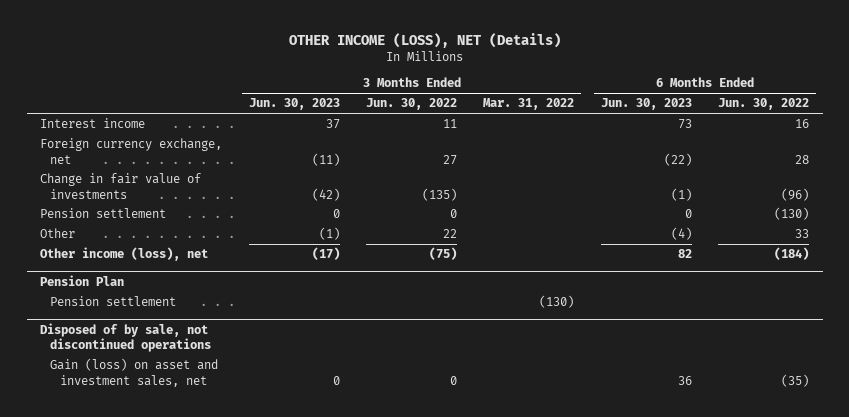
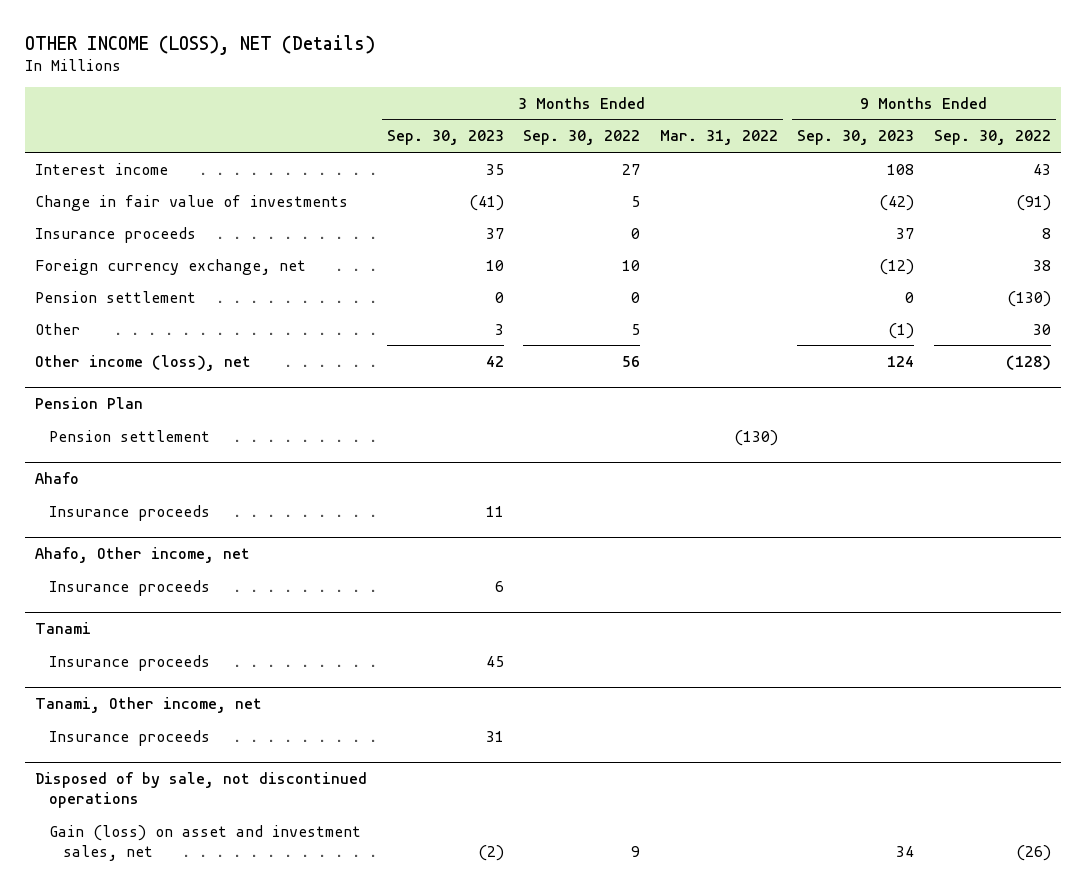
- | 3 Months Ended Jun. 30, 2023 | 3 Months Ended Jun. 30, 2022 | 3 Months Ended Mar. 31, 2022 | 6 Months Ended Jun. 30, 2023 | 6 Months Ended Jun. 30, 2022
+ | 3 Months Ended Sep. 30, 2023 | 3 Months Ended Sep. 30, 2022 | 3 Months Ended Mar. 31, 2022 | 9 Months Ended Sep. 30, 2023 | 9 Months Ended Sep. 30, 2022
+ Insurance proceeds | 37 | 0 | | 37 | 8
moved down: Foreign currency exchange, net | 10 | 10 | | (12) | 38
+ Ahafo
+ Insurance proceeds | 11 | | | |
+ Ahafo, Other income, net
+ Insurance proceeds | 6 | | | |
+ Tanami
+ Insurance proceeds | 45 | | | |
+ Tanami, Other income, net
+ Insurance proceeds | 31 | | | |

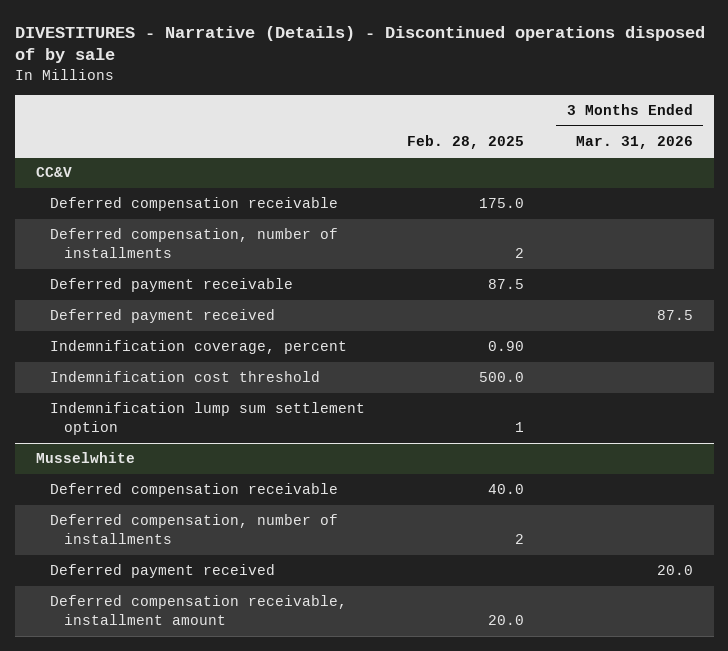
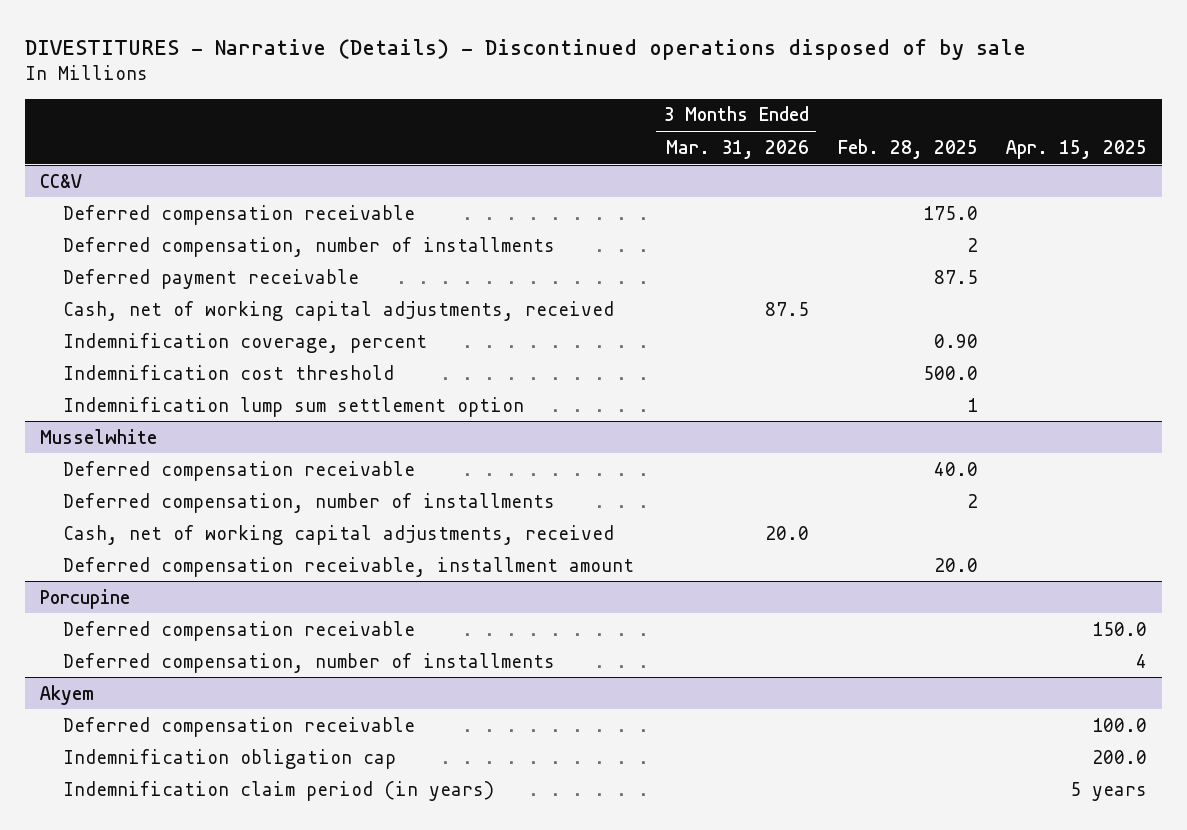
- | Feb. 28, 2025 | 3 Months Ended Mar. 31, 2026
+ | 3 Months Ended Mar. 31, 2026 | Feb. 28, 2025 | Apr. 15, 2025
@ CC&V
- Deferred payment received | | 87.5
+ Cash, net of working capital adjustments, received | 87.5 | |
@ Musselwhite
- Deferred payment received | | 20.0
+ Cash, net of working capital adjustments, received | 20.0 | |
+ Porcupine
+ Deferred compensation receivable | | | 150.0
+ Deferred compensation, number of installments | | | 4
+ Akyem
+ Deferred compensation receivable | | | 100.0
+ Indemnification obligation cap | | | 200.0
+ Indemnification claim period (in years) | | | 5 years

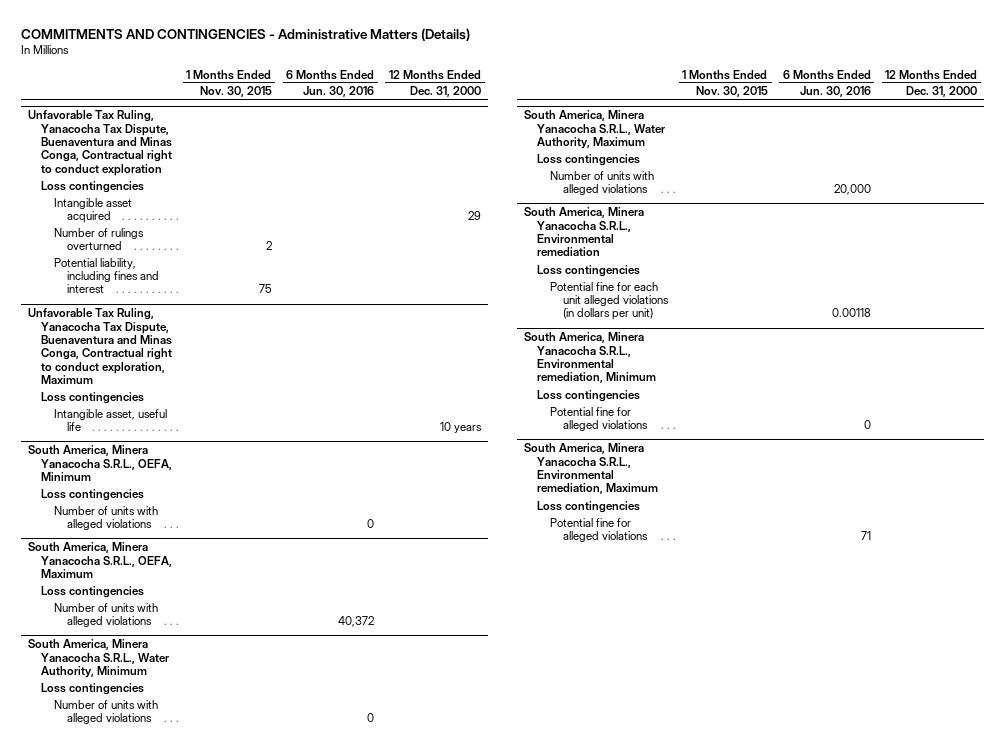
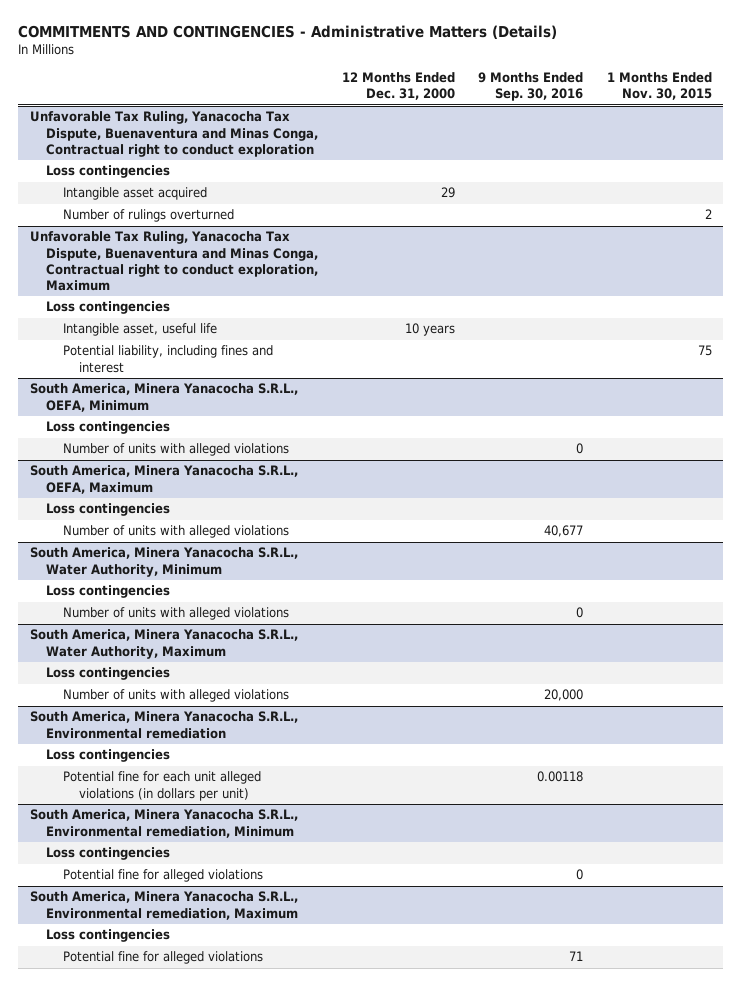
- | 1 Months Ended Nov. 30, 2015 | 6 Months Ended Jun. 30, 2016 | 12 Months Ended Dec. 31, 2000
+ | 12 Months Ended Dec. 31, 2000 | 9 Months Ended Sep. 30, 2016 | 1 Months Ended Nov. 30, 2015
@ Unfavorable Tax Ruling, Yanacocha Tax Dispute, Buenaventura and Minas Conga, Contractual right to conduct exploration
- Potential liability, including fines and interest | 75 | |
@ Unfavorable Tax Ruling, Yanacocha Tax Dispute, Buenaventura and Minas Conga, Contractual right to conduct exploration, Maximum
+ Potential liability, including fines and interest | | | 75

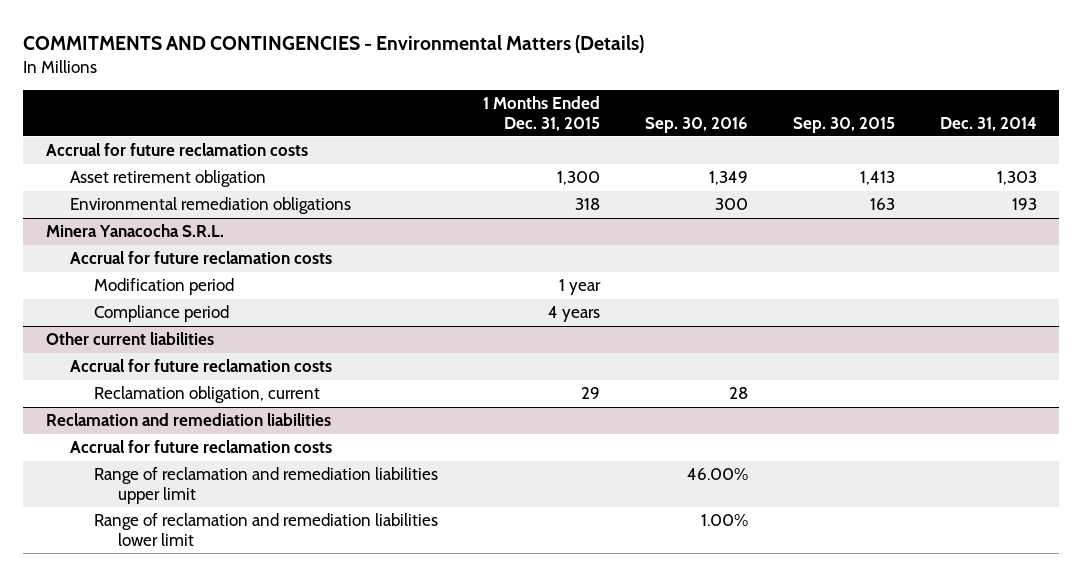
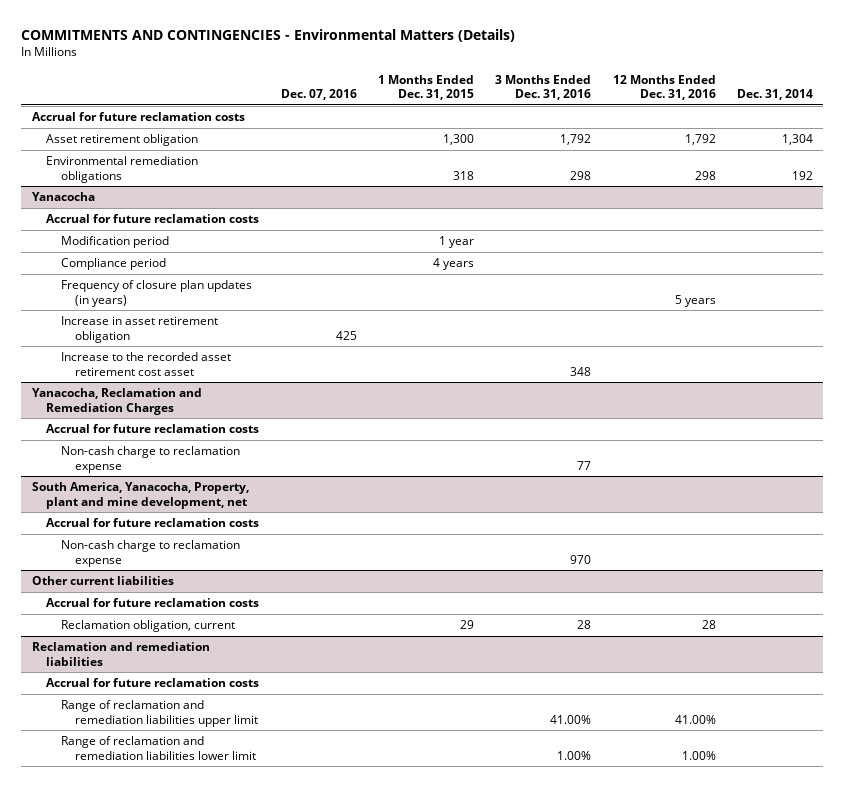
- | 1 Months Ended Dec. 31, 2015 | Sep. 30, 2016 | Sep. 30, 2015 | Dec. 31, 2014
+ | Dec. 07, 2016 | 1 Months Ended Dec. 31, 2015 | 3 Months Ended Dec. 31, 2016 | 12 Months Ended Dec. 31, 2016 | Dec. 31, 2014
- Asset retirement obligation | 1,300 | 1,349 | 1,413 | 1,303
- Environmental remediation obligations | 318 | 300 | 163 | 193
- Minera Yanacocha S.R.L.
+ Asset retirement obligation | | 1,300 | 1,792 | 1,792 | 1,304
+ Environmental remediation obligations | | 318 | 298 | 298 | 192
+ Yanacocha
+ Frequency of closure plan updates (in years) | | | | 5 years |
+ Increase in asset retirement obligation | 425 | | | |
+ Increase to the recorded asset retirement cost asset | | | 348 | |
+ Yanacocha, Reclamation and Remediation Charges
+ Accrual for future reclamation costs
+ Non-cash charge to reclamation expense | | | 77 | |
+ South America, Yanacocha, Property, plant and mine development, net
+ Accrual for future reclamation costs
+ Non-cash charge to reclamation expense | | | 970 | |

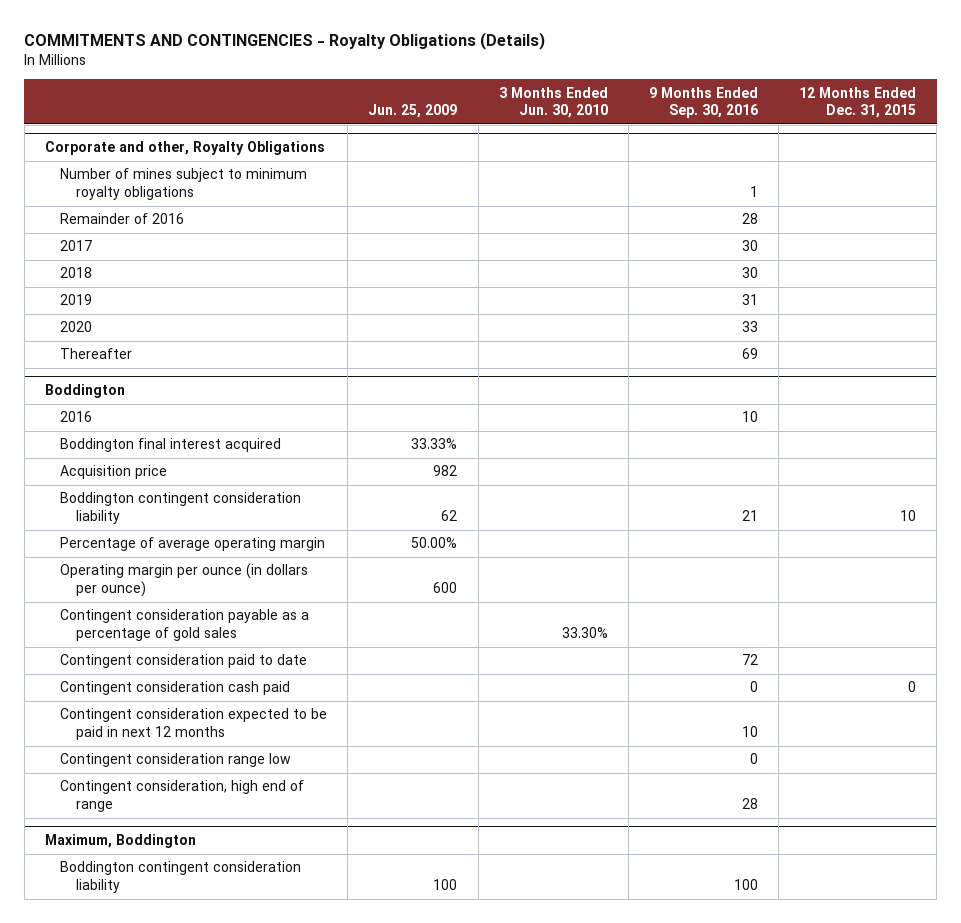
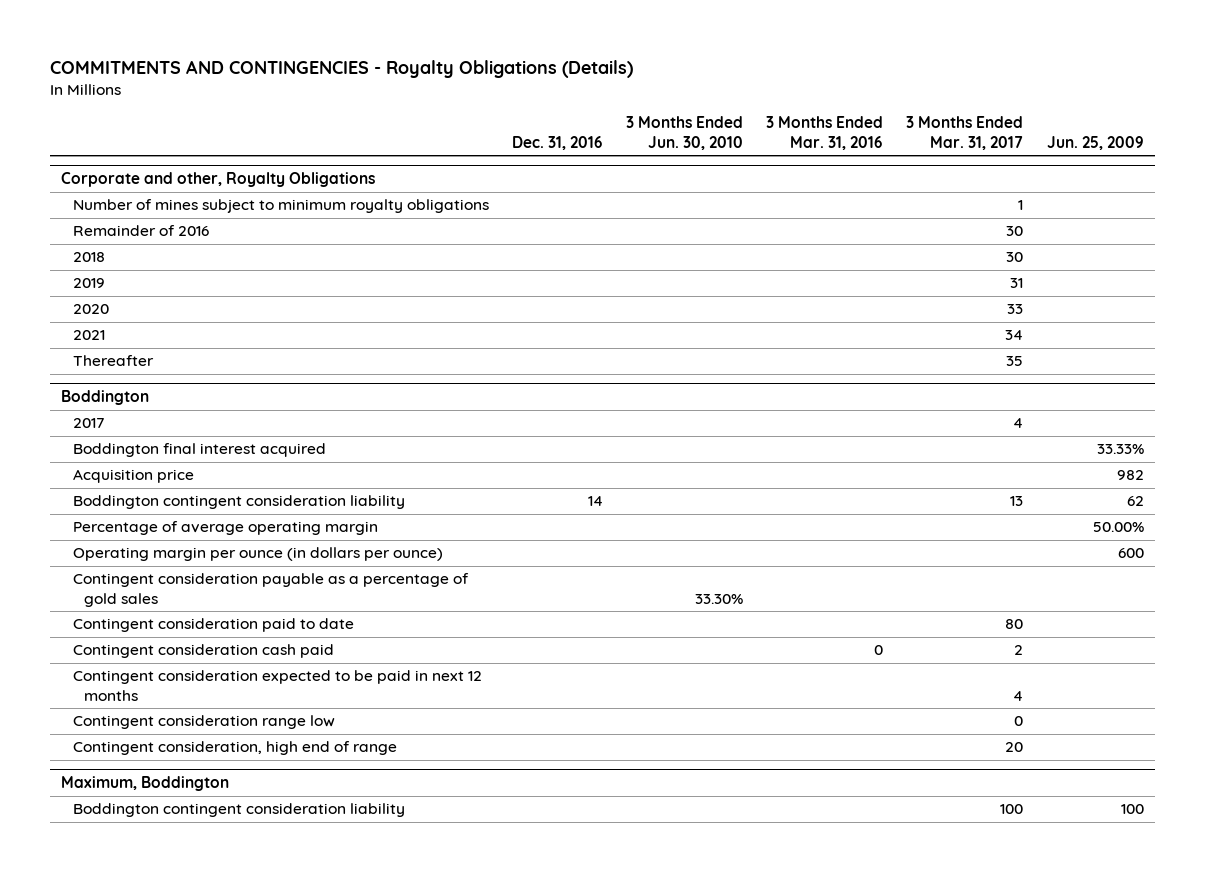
- | Jun. 25, 2009 | 3 Months Ended Jun. 30, 2010 | 9 Months Ended Sep. 30, 2016 | 12 Months Ended Dec. 31, 2015
+ | Dec. 31, 2016 | 3 Months Ended Jun. 30, 2010 | 3 Months Ended Mar. 31, 2016 | 3 Months Ended Mar. 31, 2017 | Jun. 25, 2009
@ Corporate and other, Royalty Obligations
- 2017 | | | 30 |
+ 2021 | | | | 34 |
@ Boddington
- 2016 | | | 10 |
+ 2017 | | | | 4 |

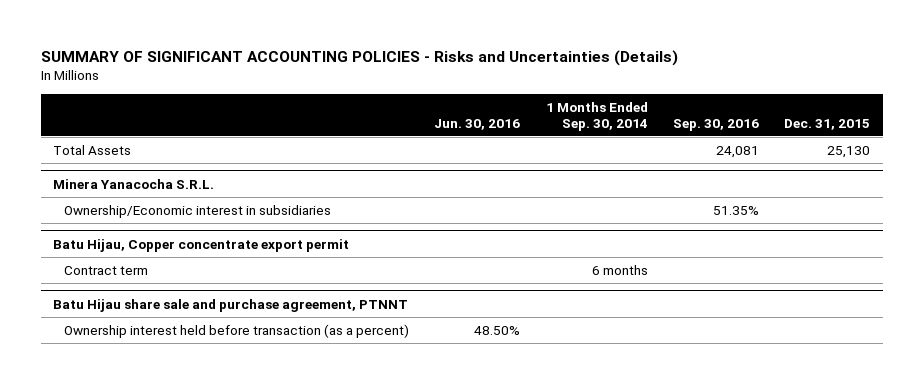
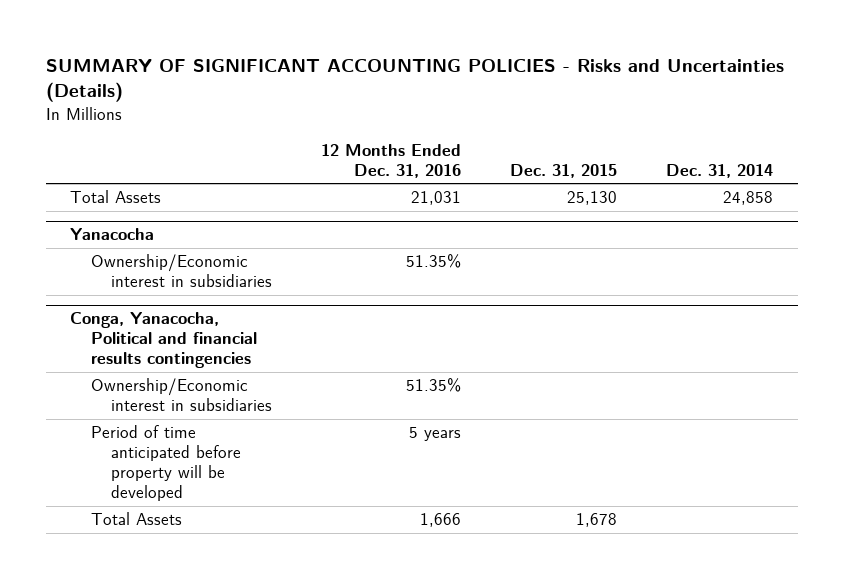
- | Jun. 30, 2016 | 1 Months Ended Sep. 30, 2014 | Sep. 30, 2016 | Dec. 31, 2015
+ | 12 Months Ended Dec. 31, 2016 | Dec. 31, 2015 | Dec. 31, 2014
- Minera Yanacocha S.R.L.
+ Yanacocha
- Batu Hijau, Copper concentrate export permit
- Contract term | | 6 months | |
- Batu Hijau share sale and purchase agreement, PTNNT
- Ownership interest held before transaction (as a percent) | 48.50% | | |
+ Conga, Yanacocha, Political and financial results contingencies
+ Ownership/Economic interest in subsidiaries | 51.35% | |
+ Period of time anticipated before property will be developed | 5 years | |
+ Total Assets | 1,666 | 1,678 |

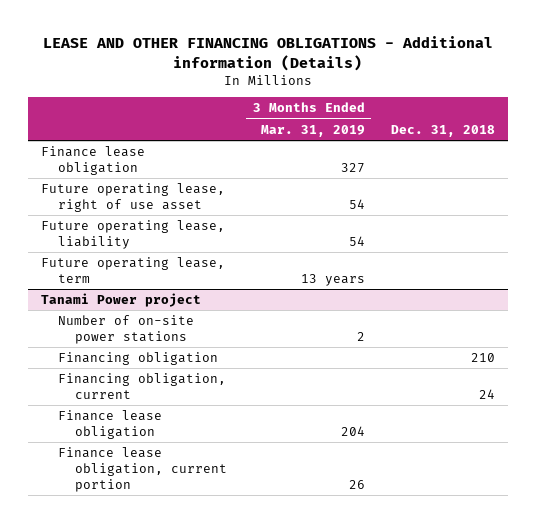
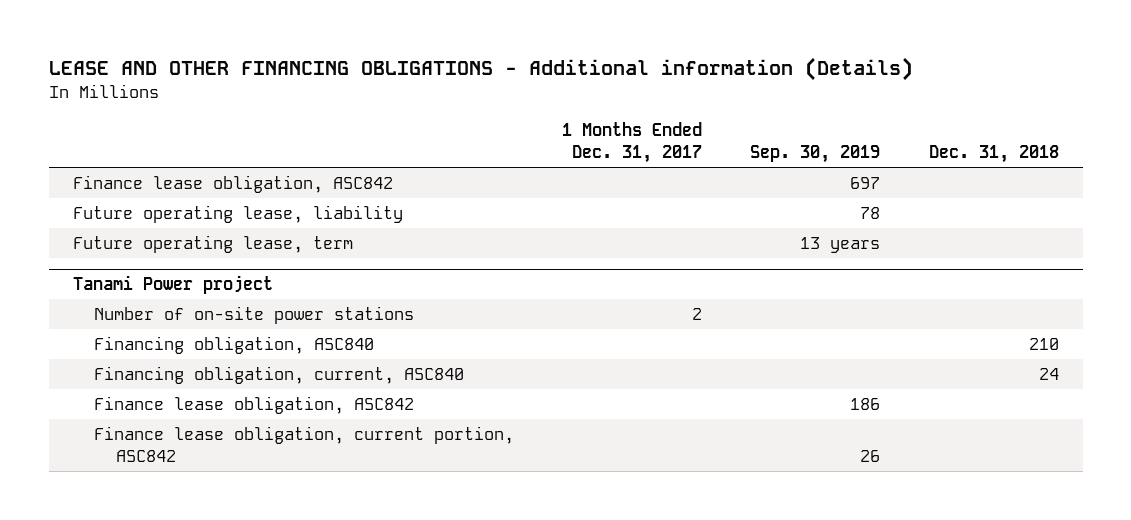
- | 3 Months Ended Mar. 31, 2019 | Dec. 31, 2018
+ | 1 Months Ended Dec. 31, 2017 | Sep. 30, 2019 | Dec. 31, 2018
- Finance lease obligation | 327 |
- Future operating lease, right of use asset | 54 |
+ Finance lease obligation, ASC842 | | 697 |
@ Tanami Power project
- Financing obligation | | 210
- Financing obligation, current | | 24
- Finance lease obligation | 204 |
- Finance lease obligation, current portion | 26 |
+ Financing obligation, ASC840 | | | 210
+ Financing obligation, current, ASC840 | | | 24
+ Finance lease obligation, ASC842 | | 186 |
+ Finance lease obligation, current portion, ASC842 | | 26 |

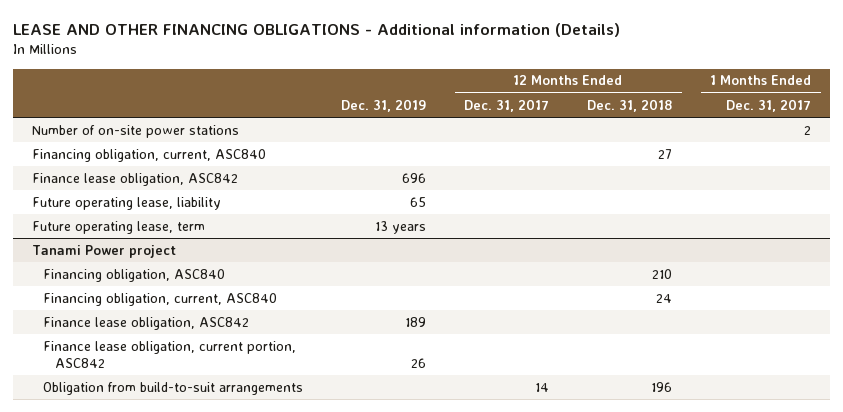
- | 1 Months Ended Dec. 31, 2017 | Sep. 30, 2019 | Dec. 31, 2018
+ | Dec. 31, 2019 | 12 Months Ended Dec. 31, 2017 | 12 Months Ended Dec. 31, 2018 | 1 Months Ended Dec. 31, 2017
+ Number of on-site power stations | | | | 2
+ Financing obligation, current, ASC840 | | | 27 |
@ Tanami Power project
- Number of on-site power stations | 2 | |
+ Obligation from build-to-suit arrangements | | 14 | 196 |

